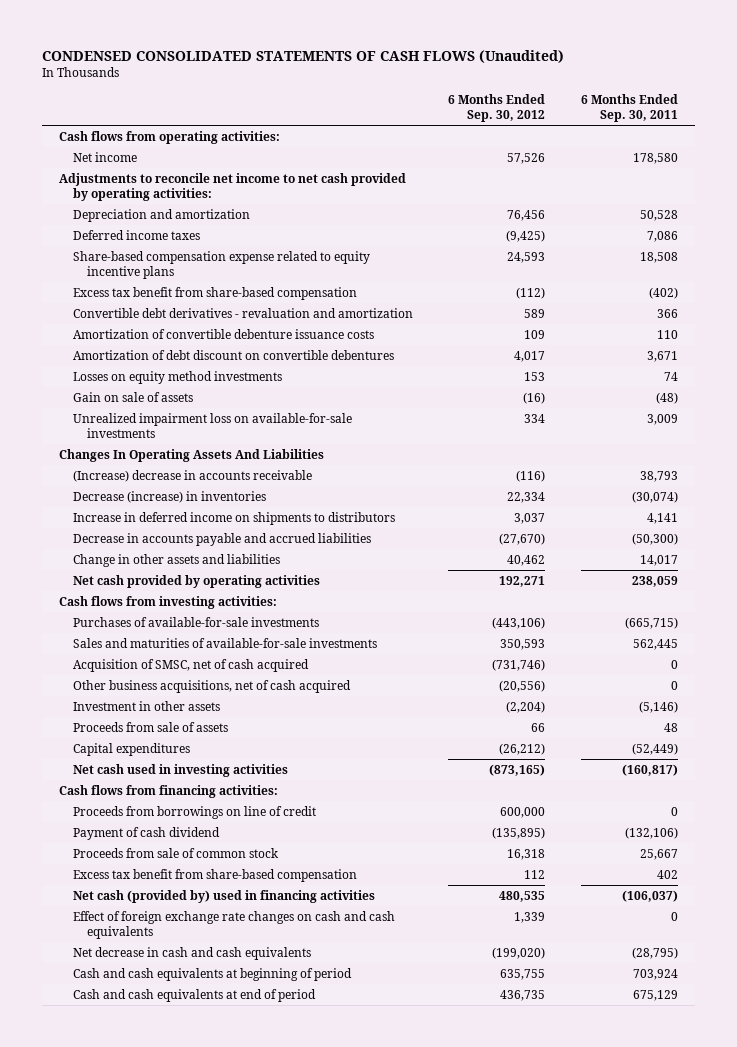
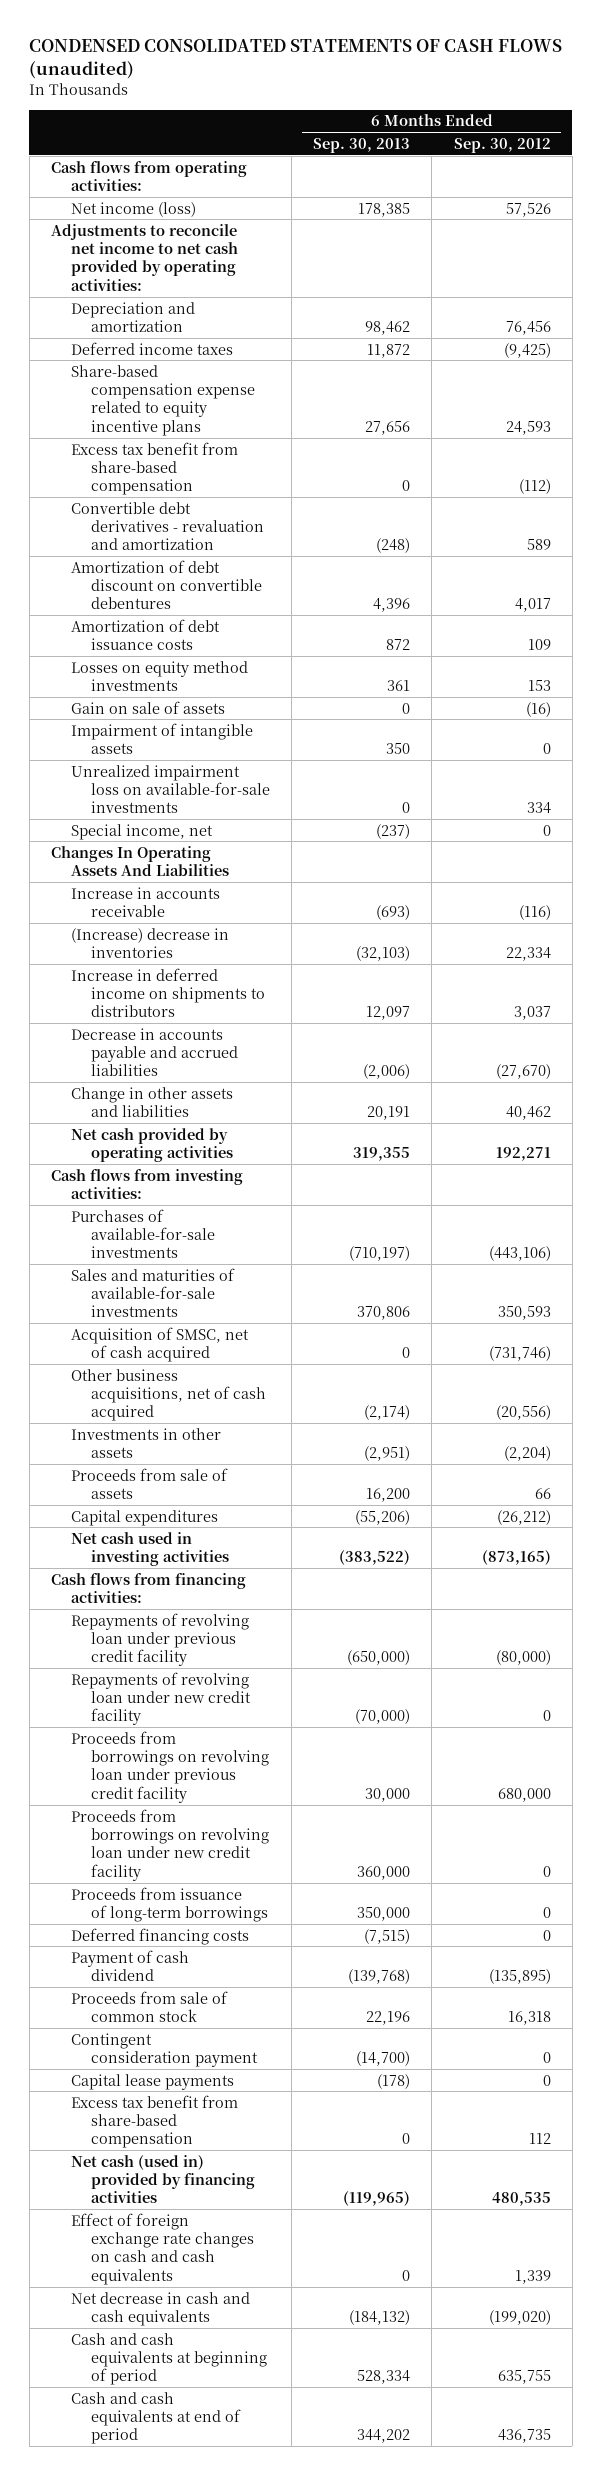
- CONDENSED CONSOLIDATED STATEMENTS OF CASH FLOWS (Unaudited)
+ CONDENSED CONSOLIDATED STATEMENTS OF CASH FLOWS (unaudited)
- | 6 Months Ended Sep. 30, 2012 | 6 Months Ended Sep. 30, 2011
+ | 6 Months Ended Sep. 30, 2013 | 6 Months Ended Sep. 30, 2012
- Net income | 57,526 | 178,580
+ Net income (loss) | 178,385 | 57,526
- Amortization of convertible debenture issuance costs | 109 | 110
+ Amortization of debt issuance costs | 872 | 109
+ Impairment of intangible assets | 350 | 0
+ Special income, net | (237) | 0
- (Increase) decrease in accounts receivable | (116) | 38,793
- Decrease (increase) in inventories | 22,334 | (30,074)
+ Increase in accounts receivable | (693) | (116)
+ (Increase) decrease in inventories | (32,103) | 22,334
- Investment in other assets | (2,204) | (5,146)
+ Investments in other assets | (2,951) | (2,204)
- Proceeds from borrowings on line of credit | 600,000 | 0
+ Repayments of revolving loan under previous credit facility | (650,000) | (80,000)
+ Repayments of revolving loan under new credit facility | (70,000) | 0
+ Proceeds from borrowings on revolving loan under previous credit facility | 30,000 | 680,000
+ Proceeds from borrowings on revolving loan under new credit facility | 360,000 | 0
+ Proceeds from issuance of long-term borrowings | 350,000 | 0
+ Deferred financing costs | (7,515) | 0
+ Contingent consideration payment | (14,700) | 0
+ Capital lease payments | (178) | 0
- Net cash (provided by) used in financing activities | 480,535 | (106,037)
+ Net cash (used in) provided by financing activities | (119,965) | 480,535

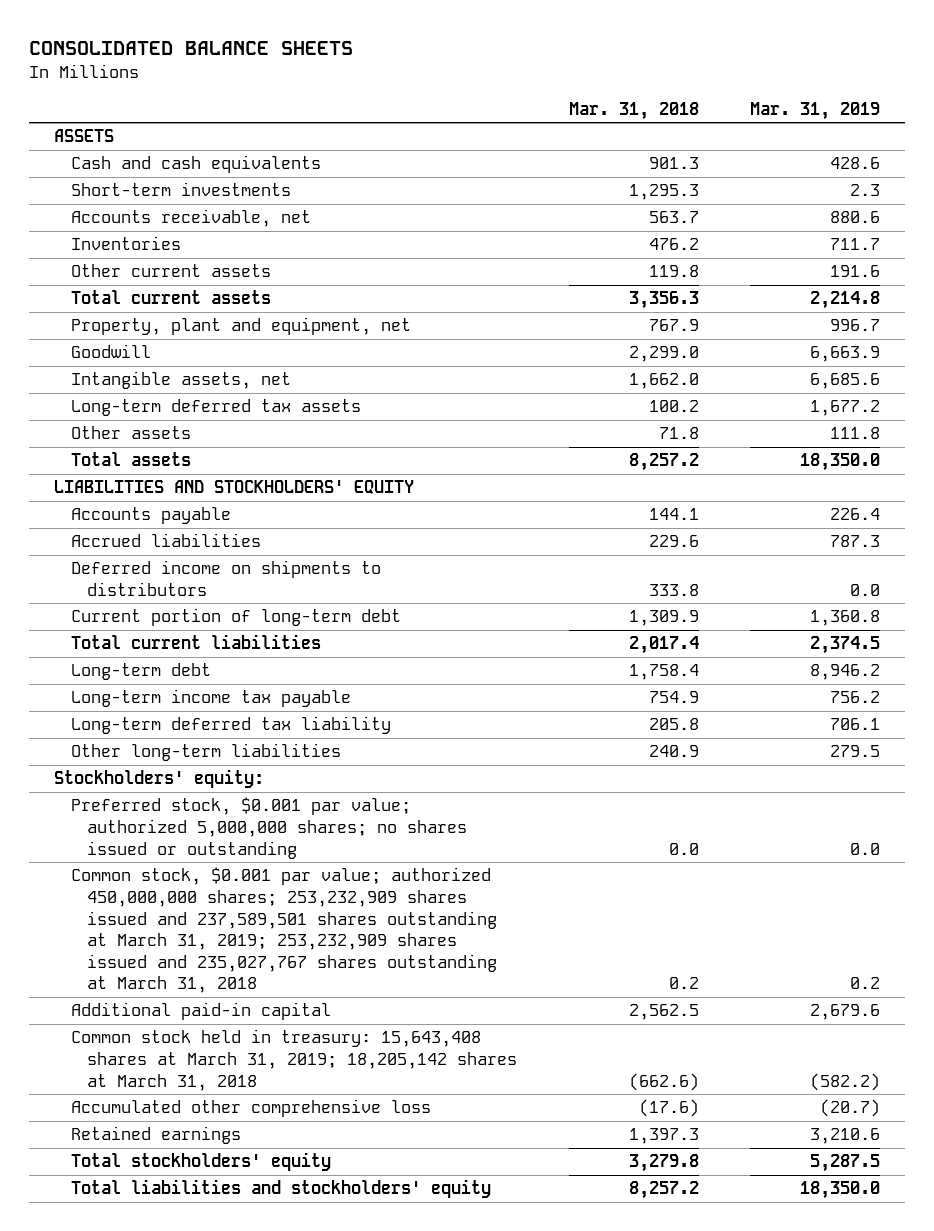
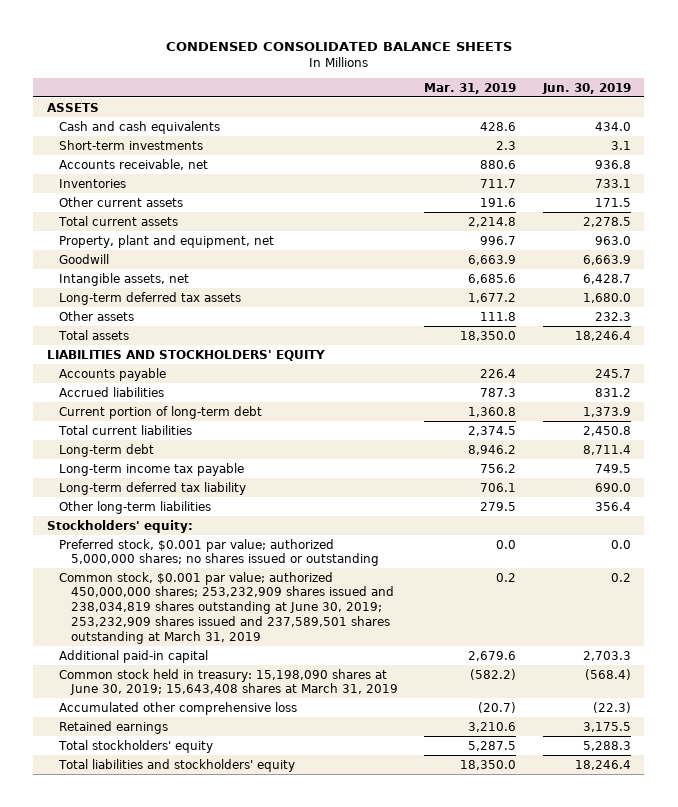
- CONSOLIDATED BALANCE SHEETS
+ CONDENSED CONSOLIDATED BALANCE SHEETS
- | Mar. 31, 2018 | Mar. 31, 2019
+ | Mar. 31, 2019 | Jun. 30, 2019
- Deferred income on shipments to distributors | 333.8 | 0.0
- Common stock, $0.001 par value; authorized 450,000,000 shares; 253,232,909 shares issued and 237,589,501 shares outstanding at March 31, 2019; 253,232,909 shares issued and 235,027,767 shares outstanding at March 31, 2018 | 0.2 | 0.2
+ Common stock, $0.001 par value; authorized 450,000,000 shares; 253,232,909 shares issued and 238,034,819 shares outstanding at June 30, 2019; 253,232,909 shares issued and 237,589,501 shares outstanding at March 31, 2019 | 0.2 | 0.2
- Common stock held in treasury: 15,643,408 shares at March 31, 2019; 18,205,142 shares at March 31, 2018 | (662.6) | (582.2)
+ Common stock held in treasury: 15,198,090 shares at June 30, 2019; 15,643,408 shares at March 31, 2019 | (582.2) | (568.4)

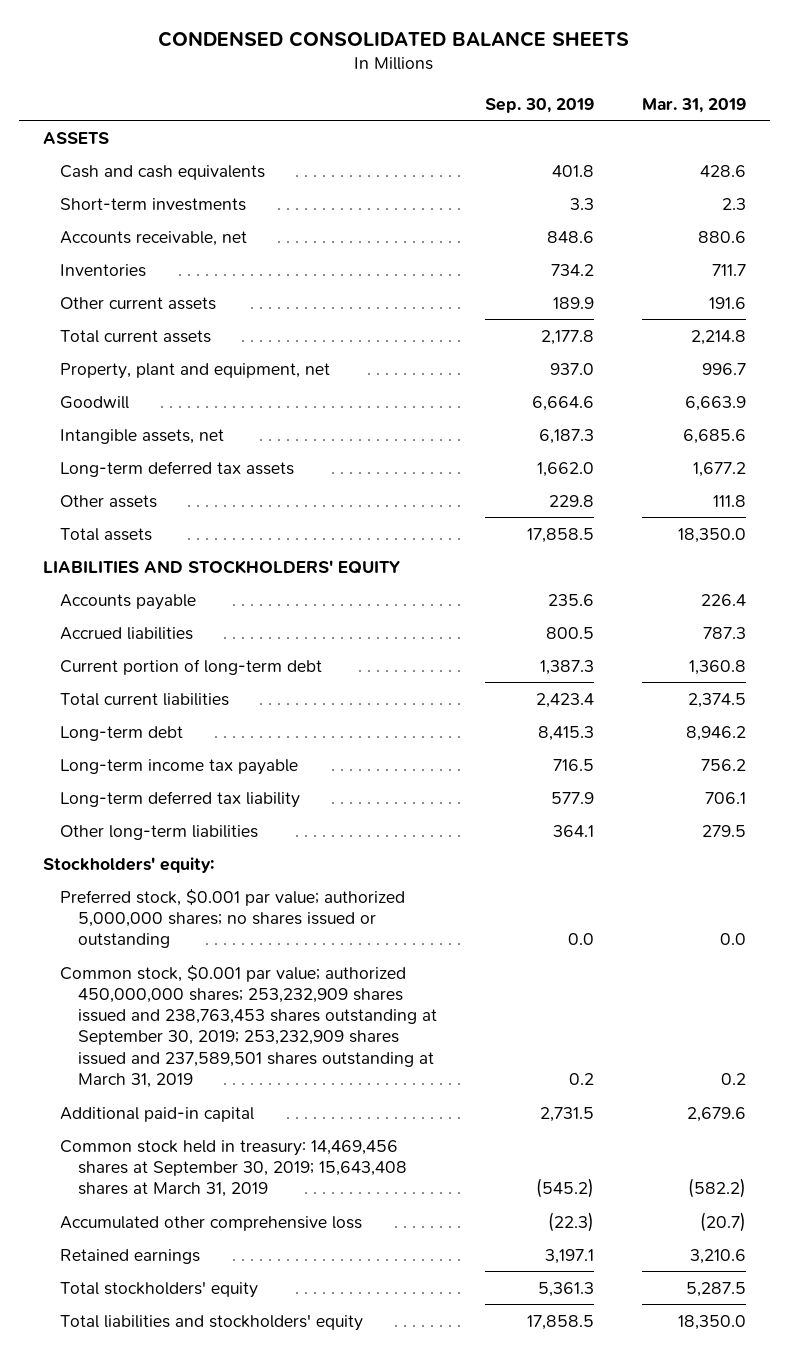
- | Mar. 31, 2019 | Jun. 30, 2019
+ | Sep. 30, 2019 | Mar. 31, 2019
- Common stock, $0.001 par value; authorized 450,000,000 shares; 253,232,909 shares issued and 238,034,819 shares outstanding at June 30, 2019; 253,232,909 shares issued and 237,589,501 shares outstanding at March 31, 2019 | 0.2 | 0.2
+ Common stock, $0.001 par value; authorized 450,000,000 shares; 253,232,909 shares issued and 238,763,453 shares outstanding at September 30, 2019; 253,232,909 shares issued and 237,589,501 shares outstanding at March 31, 2019 | 0.2 | 0.2
- Common stock held in treasury: 15,198,090 shares at June 30, 2019; 15,643,408 shares at March 31, 2019 | (582.2) | (568.4)
+ Common stock held in treasury: 14,469,456 shares at September 30, 2019; 15,643,408 shares at March 31, 2019 | (545.2) | (582.2)

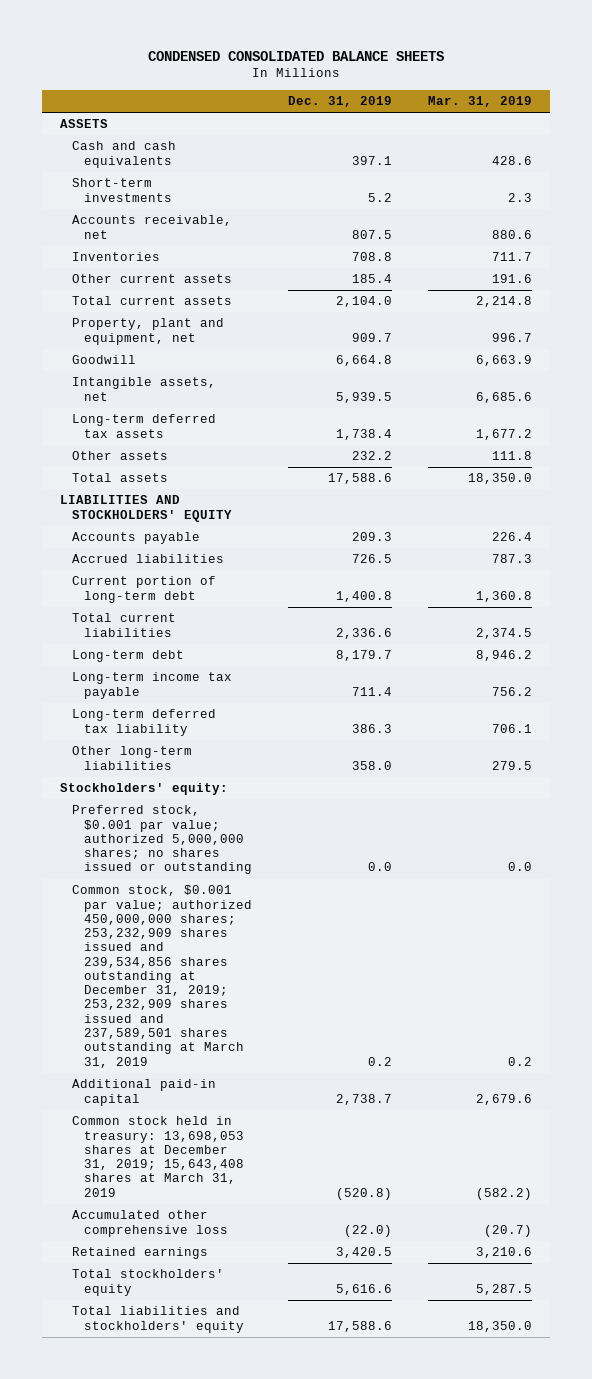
- | Sep. 30, 2019 | Mar. 31, 2019
+ | Dec. 31, 2019 | Mar. 31, 2019
- Common stock, $0.001 par value; authorized 450,000,000 shares; 253,232,909 shares issued and 238,763,453 shares outstanding at September 30, 2019; 253,232,909 shares issued and 237,589,501 shares outstanding at March 31, 2019 | 0.2 | 0.2
+ Common stock, $0.001 par value; authorized 450,000,000 shares; 253,232,909 shares issued and 239,534,856 shares outstanding at December 31, 2019; 253,232,909 shares issued and 237,589,501 shares outstanding at March 31, 2019 | 0.2 | 0.2
- Common stock held in treasury: 14,469,456 shares at September 30, 2019; 15,643,408 shares at March 31, 2019 | (545.2) | (582.2)
+ Common stock held in treasury: 13,698,053 shares at December 31, 2019; 15,643,408 shares at March 31, 2019 | (520.8) | (582.2)

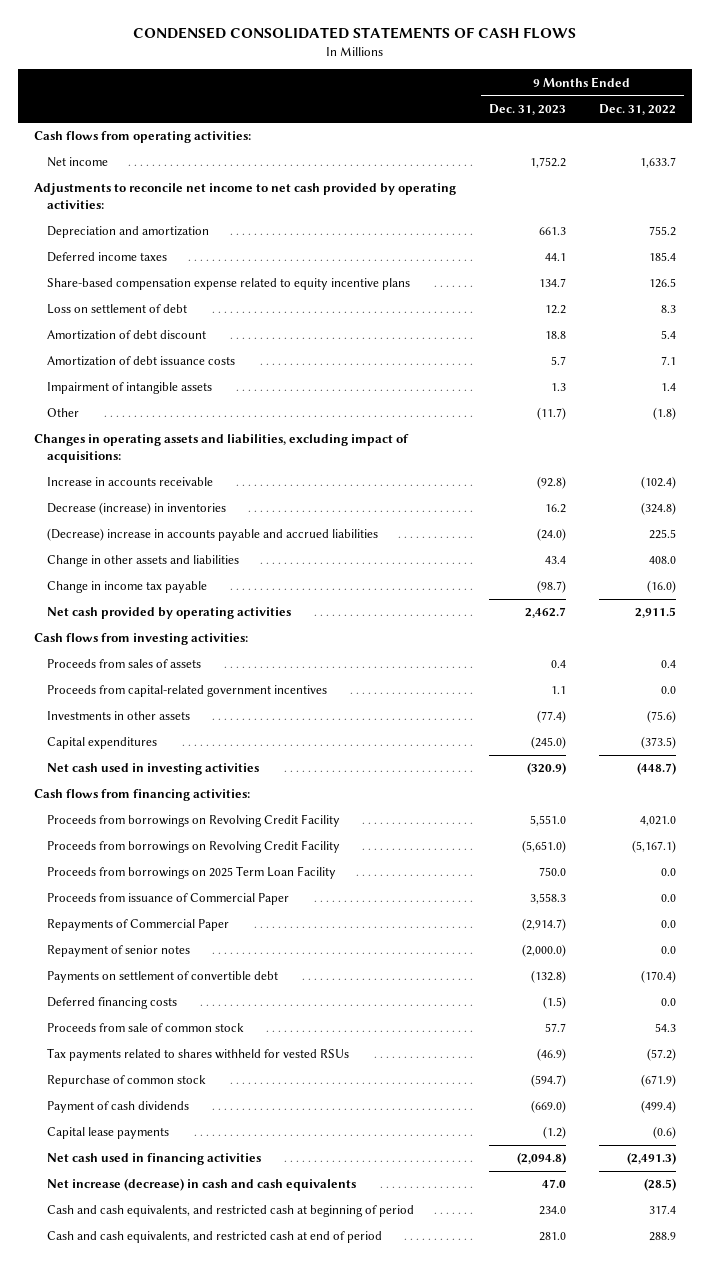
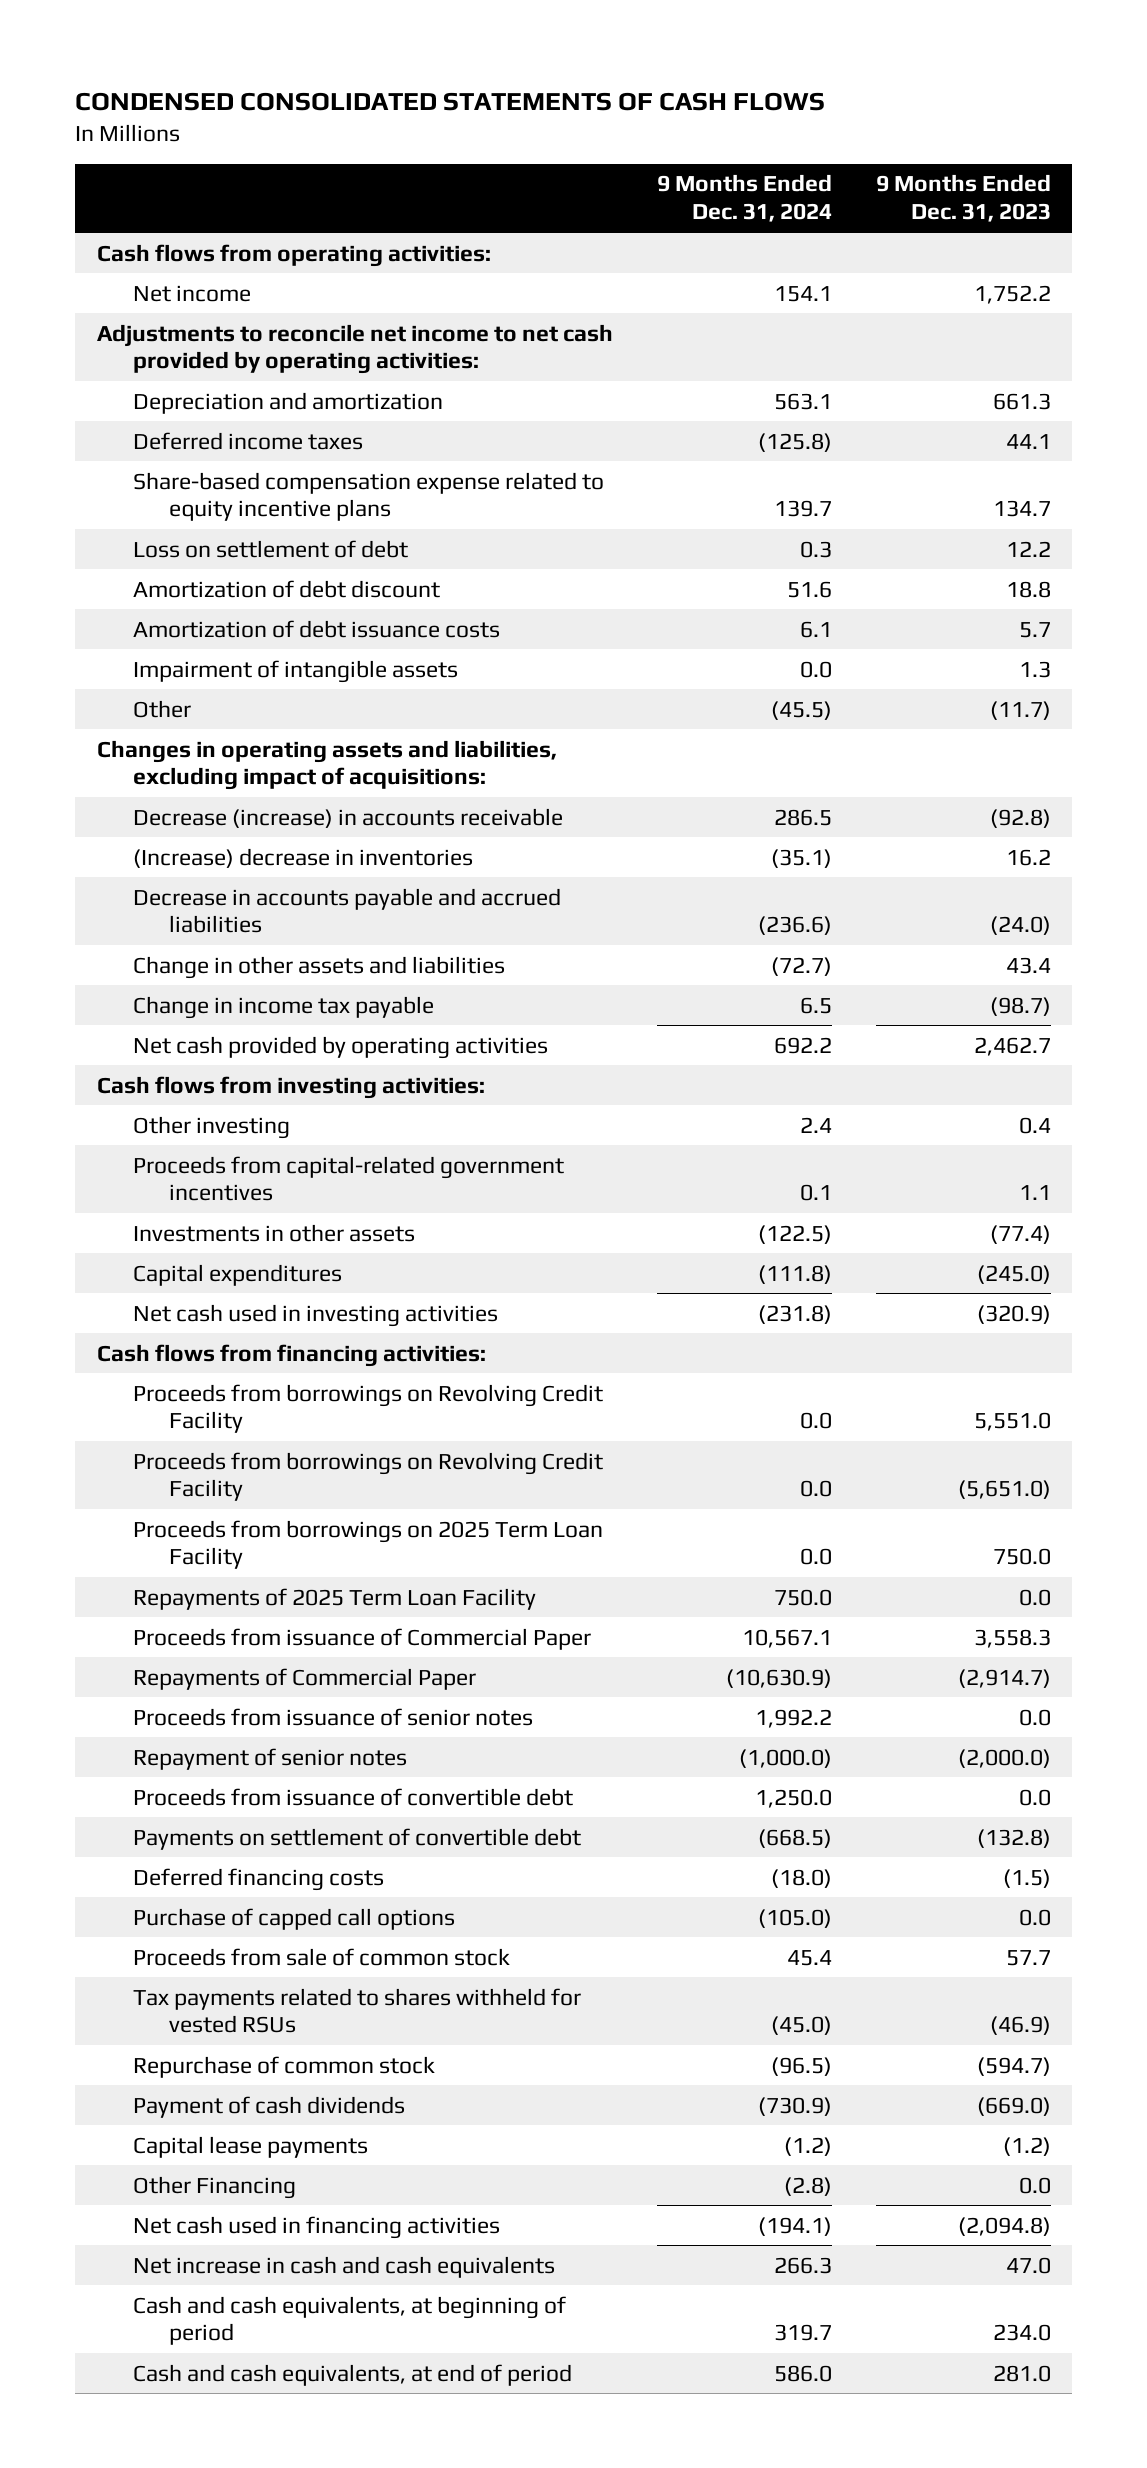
- | 9 Months Ended Dec. 31, 2023 | 9 Months Ended Dec. 31, 2022
+ | 9 Months Ended Dec. 31, 2024 | 9 Months Ended Dec. 31, 2023
- Increase in accounts receivable | (92.8) | (102.4)
- Decrease (increase) in inventories | 16.2 | (324.8)
- (Decrease) increase in accounts payable and accrued liabilities | (24.0) | 225.5
+ Decrease (increase) in accounts receivable | 286.5 | (92.8)
+ (Increase) decrease in inventories | (35.1) | 16.2
+ Decrease in accounts payable and accrued liabilities | (236.6) | (24.0)
- Proceeds from sales of assets | 0.4 | 0.4
+ Other investing | 2.4 | 0.4
+ Repayments of 2025 Term Loan Facility | 750.0 | 0.0
+ Proceeds from issuance of senior notes | 1,992.2 | 0.0
+ Proceeds from issuance of convertible debt | 1,250.0 | 0.0
+ Purchase of capped call options | (105.0) | 0.0
+ Other Financing | (2.8) | 0.0
- Net increase (decrease) in cash and cash equivalents | 47.0 | (28.5)
- Cash and cash equivalents, and restricted cash at beginning of period | 234.0 | 317.4
- Cash and cash equivalents, and restricted cash at end of period | 281.0 | 288.9
+ Net increase in cash and cash equivalents | 266.3 | 47.0
+ Cash and cash equivalents, at beginning of period | 319.7 | 234.0
+ Cash and cash equivalents, at end of period | 586.0 | 281.0

